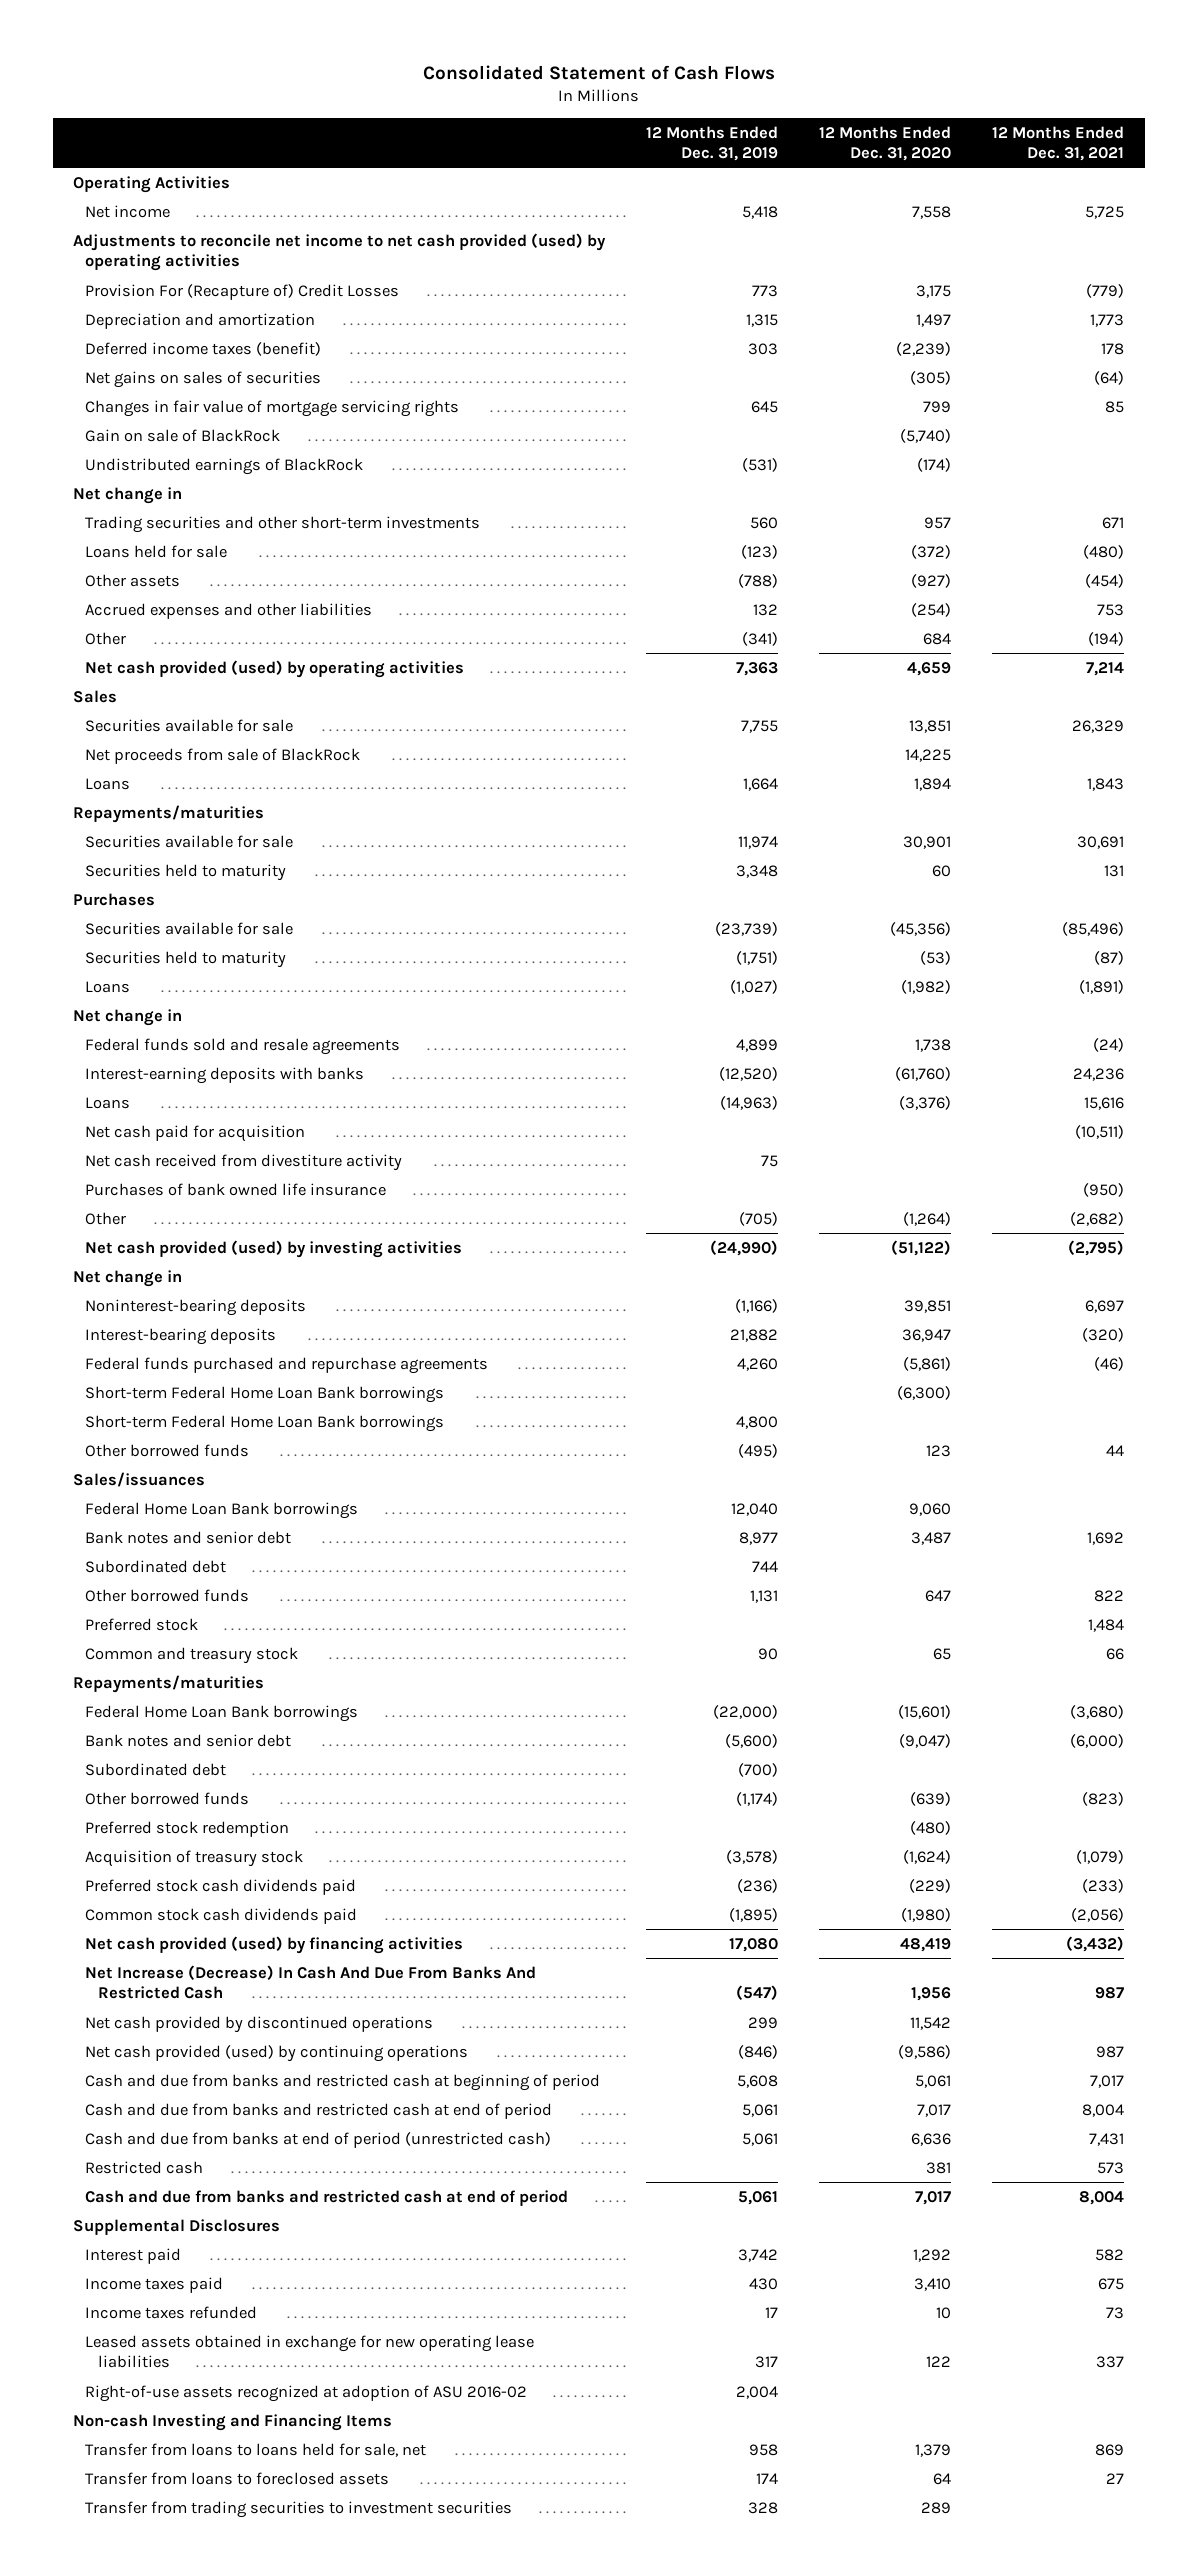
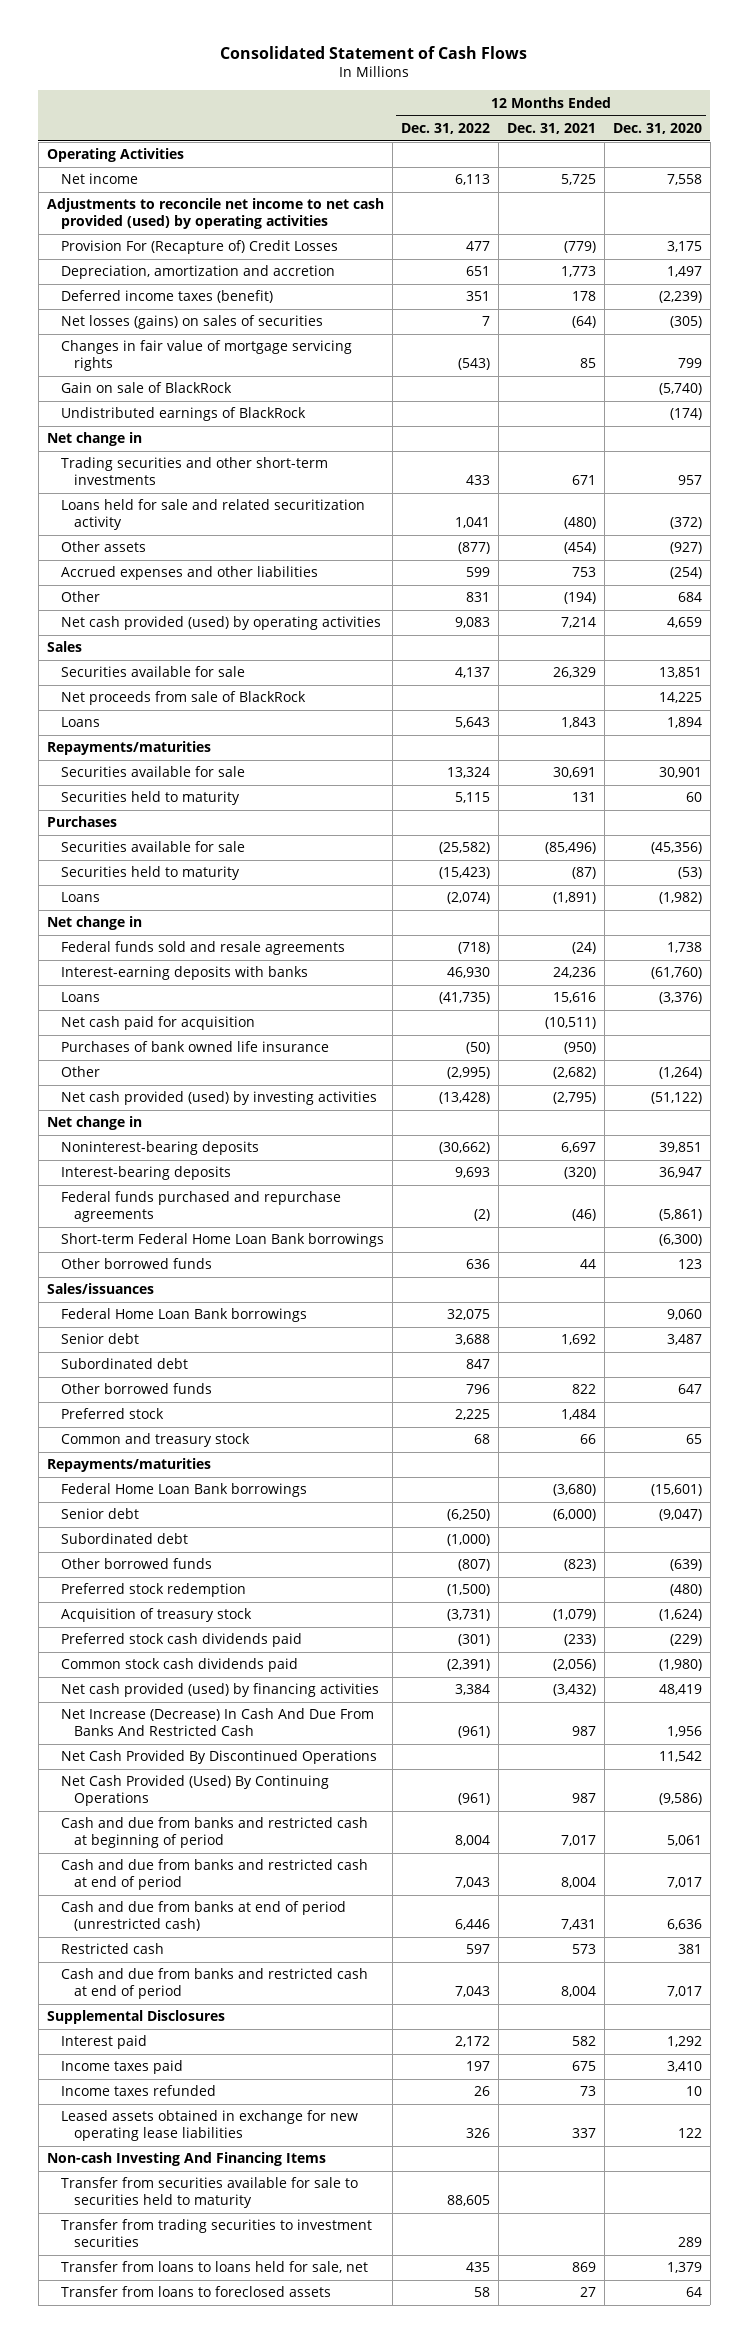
- | 12 Months Ended Dec. 31, 2019 | 12 Months Ended Dec. 31, 2020 | 12 Months Ended Dec. 31, 2021
+ | 12 Months Ended Dec. 31, 2022 | 12 Months Ended Dec. 31, 2021 | 12 Months Ended Dec. 31, 2020
- Depreciation and amortization | 1,315 | 1,497 | 1,773
+ Depreciation, amortization and accretion | 651 | 1,773 | 1,497
- Net gains on sales of securities | | (305) | (64)
+ Net losses (gains) on sales of securities | 7 | (64) | (305)
- Loans held for sale | (123) | (372) | (480)
+ Loans held for sale and related securitization activity | 1,041 | (480) | (372)
- Net cash received from divestiture activity | 75 | |
- Short-term Federal Home Loan Bank borrowings | 4,800 | |
- Bank notes and senior debt | 8,977 | 3,487 | 1,692
+ Senior debt | 3,688 | 1,692 | 3,487
- Bank notes and senior debt | (5,600) | (9,047) | (6,000)
+ Senior debt | (6,250) | (6,000) | (9,047)
- Net cash provided by discontinued operations | 299 | 11,542 |
- Net cash provided (used) by continuing operations | (846) | (9,586) | 987
+ Net Cash Provided By Discontinued Operations | | | 11,542
+ Net Cash Provided (Used) By Continuing Operations | (961) | 987 | (9,586)
- Right-of-use assets recognized at adoption of ASU 2016-02 | 2,004 | |
- Non-cash Investing and Financing Items
+ Non-cash Investing And Financing Items
+ Transfer from securities available for sale to securities held to maturity | 88,605 | |
moved up: Transfer from trading securities to investment securities | | | 289

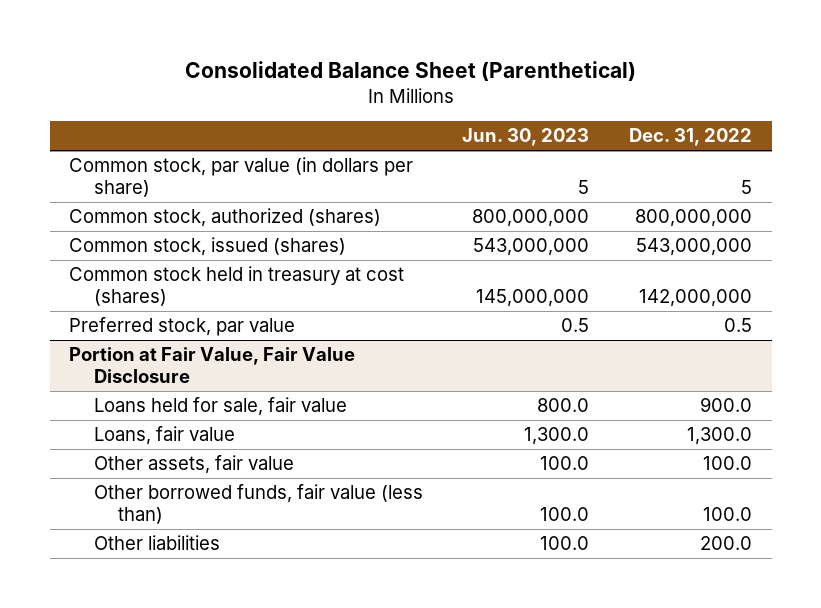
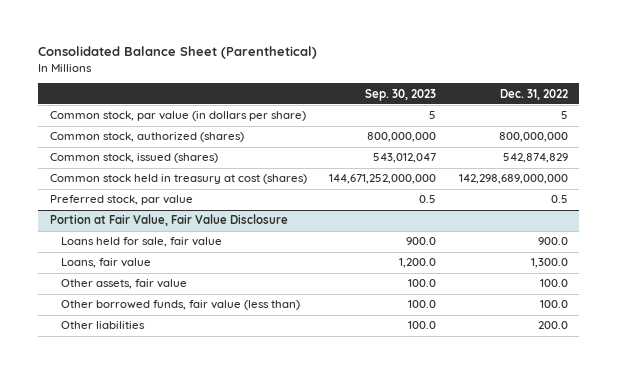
- | Jun. 30, 2023 | Dec. 31, 2022
+ | Sep. 30, 2023 | Dec. 31, 2022
- Common stock, issued (shares) | 543,000,000 | 543,000,000
- Common stock held in treasury at cost (shares) | 145,000,000 | 142,000,000
+ Common stock, issued (shares) | 543,012,047 | 542,874,829
+ Common stock held in treasury at cost (shares) | 144,671,252,000,000 | 142,298,689,000,000

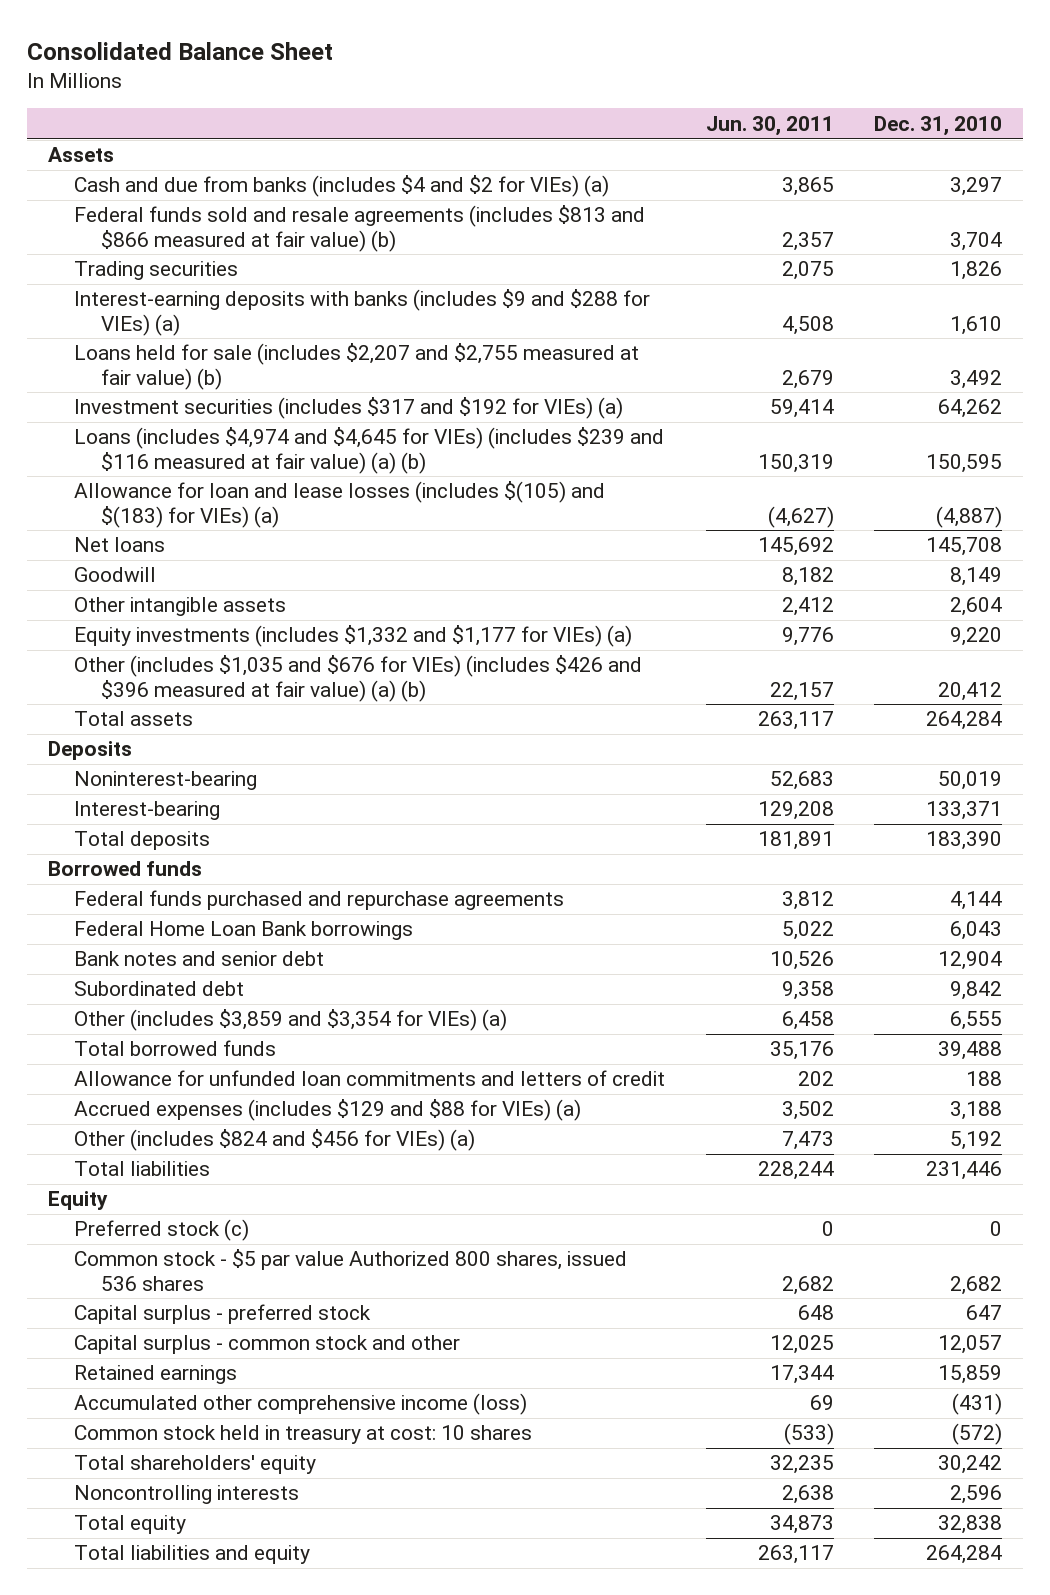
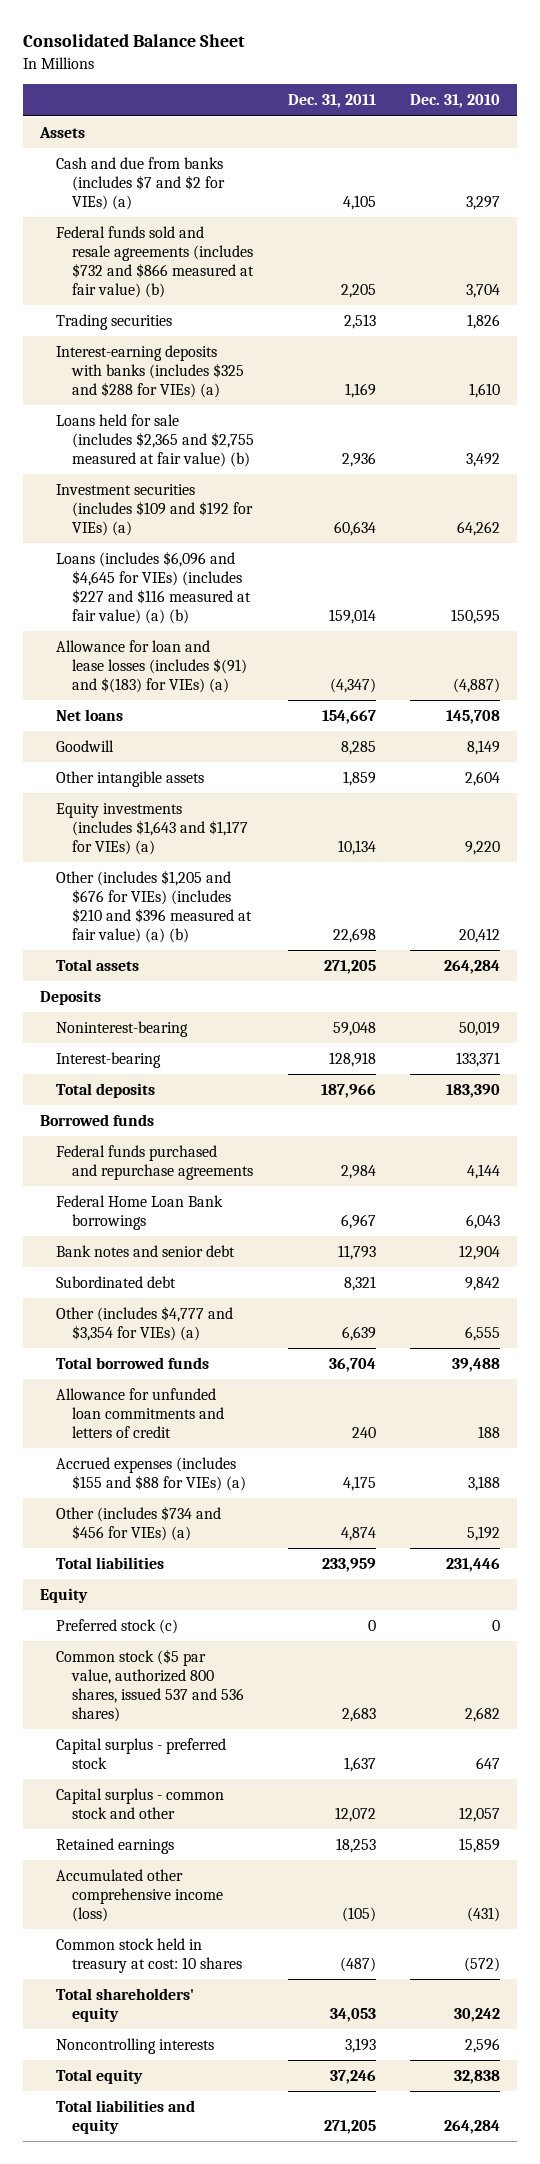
- | Jun. 30, 2011 | Dec. 31, 2010
+ | Dec. 31, 2011 | Dec. 31, 2010
- Cash and due from banks (includes $4 and $2 for VIEs) (a) | 3,865 | 3,297
- Federal funds sold and resale agreements (includes $813 and $866 measured at fair value) (b) | 2,357 | 3,704
+ Cash and due from banks (includes $7 and $2 for VIEs) (a) | 4,105 | 3,297
+ Federal funds sold and resale agreements (includes $732 and $866 measured at fair value) (b) | 2,205 | 3,704
- Interest-earning deposits with banks (includes $9 and $288 for VIEs) (a) | 4,508 | 1,610
- Loans held for sale (includes $2,207 and $2,755 measured at fair value) (b) | 2,679 | 3,492
- Investment securities (includes $317 and $192 for VIEs) (a) | 59,414 | 64,262
- Loans (includes $4,974 and $4,645 for VIEs) (includes $239 and $116 measured at fair value) (a) (b) | 150,319 | 150,595
- Allowance for loan and lease losses (includes $(105) and $(183) for VIEs) (a) | (4,627) | (4,887)
+ Interest-earning deposits with banks (includes $325 and $288 for VIEs) (a) | 1,169 | 1,610
+ Loans held for sale (includes $2,365 and $2,755 measured at fair value) (b) | 2,936 | 3,492
+ Investment securities (includes $109 and $192 for VIEs) (a) | 60,634 | 64,262
+ Loans (includes $6,096 and $4,645 for VIEs) (includes $227 and $116 measured at fair value) (a) (b) | 159,014 | 150,595
+ Allowance for loan and lease losses (includes $(91) and $(183) for VIEs) (a) | (4,347) | (4,887)
- Equity investments (includes $1,332 and $1,177 for VIEs) (a) | 9,776 | 9,220
- Other (includes $1,035 and $676 for VIEs) (includes $426 and $396 measured at fair value) (a) (b) | 22,157 | 20,412
+ Equity investments (includes $1,643 and $1,177 for VIEs) (a) | 10,134 | 9,220
+ Other (includes $1,205 and $676 for VIEs) (includes $210 and $396 measured at fair value) (a) (b) | 22,698 | 20,412
- Other (includes $3,859 and $3,354 for VIEs) (a) | 6,458 | 6,555
+ Other (includes $4,777 and $3,354 for VIEs) (a) | 6,639 | 6,555
- Accrued expenses (includes $129 and $88 for VIEs) (a) | 3,502 | 3,188
- Other (includes $824 and $456 for VIEs) (a) | 7,473 | 5,192
+ Accrued expenses (includes $155 and $88 for VIEs) (a) | 4,175 | 3,188
+ Other (includes $734 and $456 for VIEs) (a) | 4,874 | 5,192
- Common stock - $5 par value Authorized 800 shares, issued 536 shares | 2,682 | 2,682
+ Common stock ($5 par value, authorized 800 shares, issued 537 and 536 shares) | 2,683 | 2,682

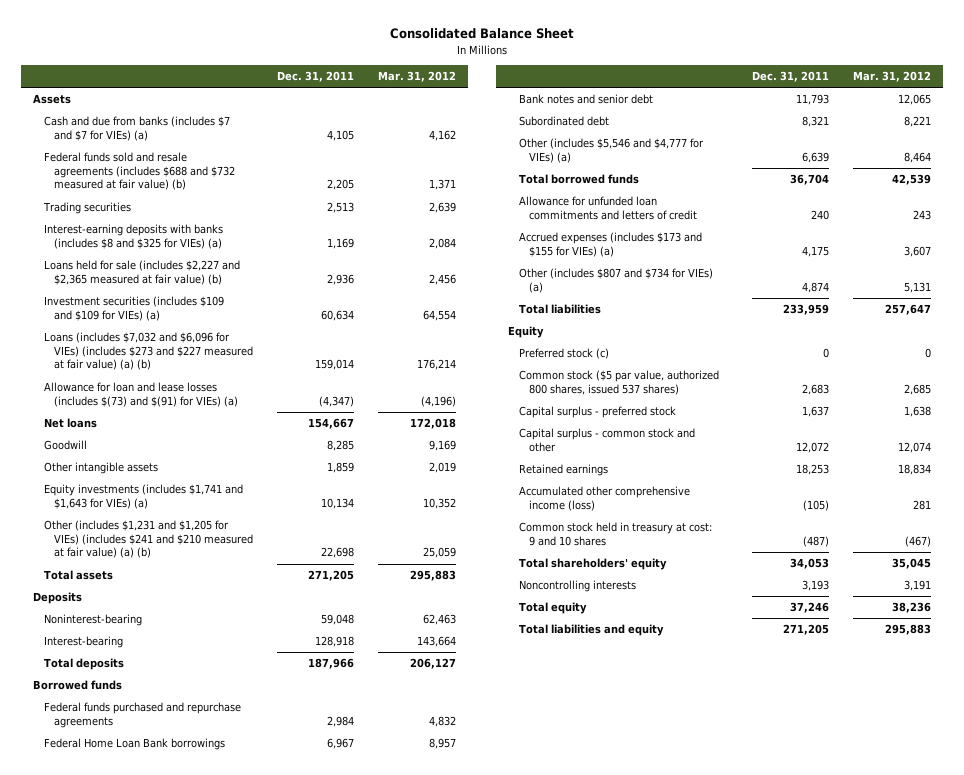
- | Dec. 31, 2011 | Dec. 31, 2010
+ | Dec. 31, 2011 | Mar. 31, 2012
- Cash and due from banks (includes $7 and $2 for VIEs) (a) | 4,105 | 3,297
- Federal funds sold and resale agreements (includes $732 and $866 measured at fair value) (b) | 2,205 | 3,704
+ Cash and due from banks (includes $7 and $7 for VIEs) (a) | 4,105 | 4,162
+ Federal funds sold and resale agreements (includes $688 and $732 measured at fair value) (b) | 2,205 | 1,371
- Interest-earning deposits with banks (includes $325 and $288 for VIEs) (a) | 1,169 | 1,610
- Loans held for sale (includes $2,365 and $2,755 measured at fair value) (b) | 2,936 | 3,492
- Investment securities (includes $109 and $192 for VIEs) (a) | 60,634 | 64,262
- Loans (includes $6,096 and $4,645 for VIEs) (includes $227 and $116 measured at fair value) (a) (b) | 159,014 | 150,595
- Allowance for loan and lease losses (includes $(91) and $(183) for VIEs) (a) | (4,347) | (4,887)
+ Interest-earning deposits with banks (includes $8 and $325 for VIEs) (a) | 1,169 | 2,084
+ Loans held for sale (includes $2,227 and $2,365 measured at fair value) (b) | 2,936 | 2,456
+ Investment securities (includes $109 and $109 for VIEs) (a) | 60,634 | 64,554
+ Loans (includes $7,032 and $6,096 for VIEs) (includes $273 and $227 measured at fair value) (a) (b) | 159,014 | 176,214
+ Allowance for loan and lease losses (includes $(73) and $(91) for VIEs) (a) | (4,347) | (4,196)
- Equity investments (includes $1,643 and $1,177 for VIEs) (a) | 10,134 | 9,220
- Other (includes $1,205 and $676 for VIEs) (includes $210 and $396 measured at fair value) (a) (b) | 22,698 | 20,412
+ Equity investments (includes $1,741 and $1,643 for VIEs) (a) | 10,134 | 10,352
+ Other (includes $1,231 and $1,205 for VIEs) (includes $241 and $210 measured at fair value) (a) (b) | 22,698 | 25,059
- Other (includes $4,777 and $3,354 for VIEs) (a) | 6,639 | 6,555
+ Other (includes $5,546 and $4,777 for VIEs) (a) | 6,639 | 8,464
- Accrued expenses (includes $155 and $88 for VIEs) (a) | 4,175 | 3,188
- Other (includes $734 and $456 for VIEs) (a) | 4,874 | 5,192
+ Accrued expenses (includes $173 and $155 for VIEs) (a) | 4,175 | 3,607
+ Other (includes $807 and $734 for VIEs) (a) | 4,874 | 5,131
- Common stock ($5 par value, authorized 800 shares, issued 537 and 536 shares) | 2,683 | 2,682
+ Common stock ($5 par value, authorized 800 shares, issued 537 shares) | 2,683 | 2,685
- Common stock held in treasury at cost: 10 shares | (487) | (572)
+ Common stock held in treasury at cost: 9 and 10 shares | (487) | (467)

